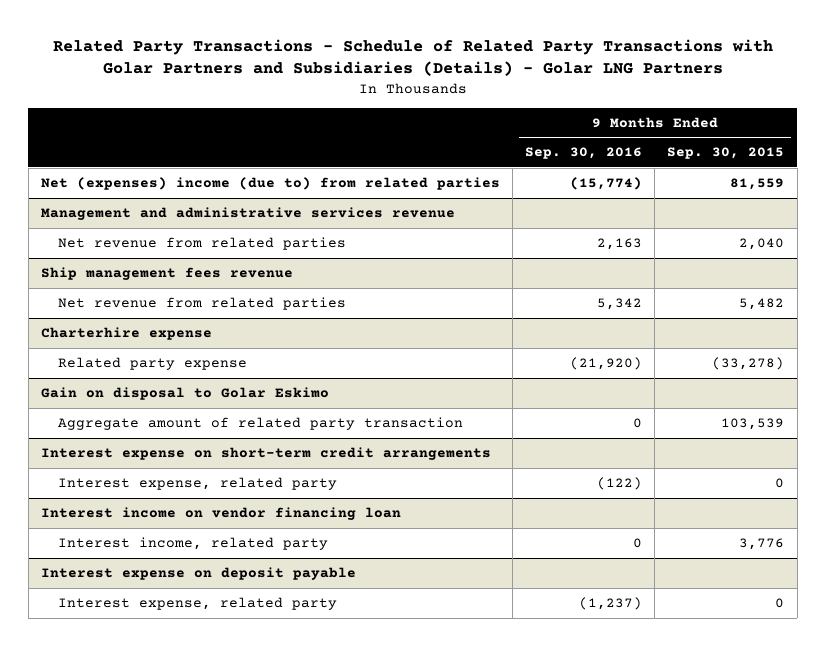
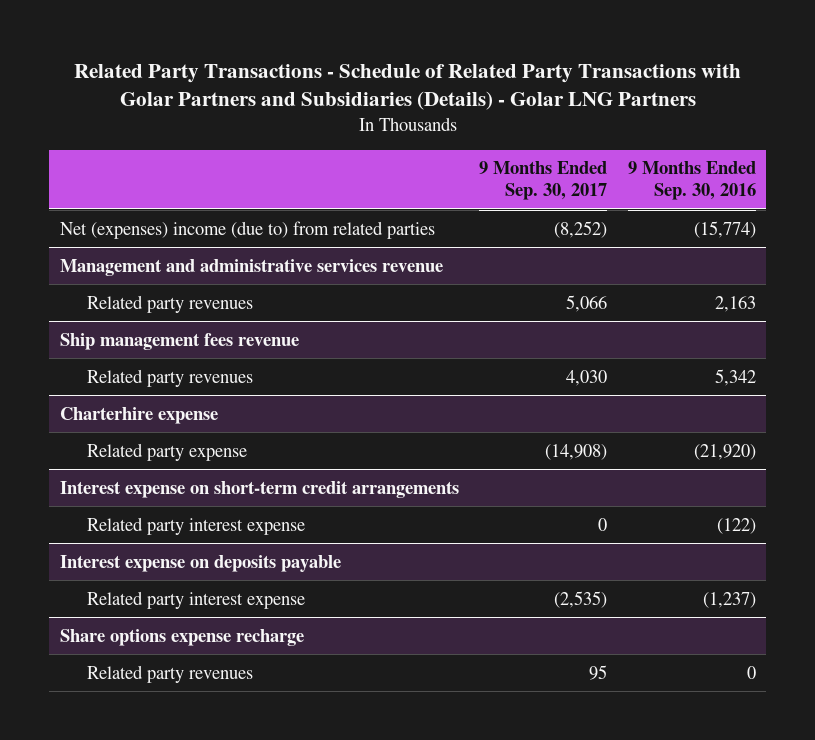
- | 9 Months Ended Sep. 30, 2016 | 9 Months Ended Sep. 30, 2015
+ | 9 Months Ended Sep. 30, 2017 | 9 Months Ended Sep. 30, 2016
@ Management and administrative services revenue
- Net revenue from related parties | 2,163 | 2,040
+ Related party revenues | 5,066 | 2,163
@ Ship management fees revenue
- Net revenue from related parties | 5,342 | 5,482
+ Related party revenues | 4,030 | 5,342
- Gain on disposal to Golar Eskimo
- Aggregate amount of related party transaction | 0 | 103,539
@ Interest expense on short-term credit arrangements
- Interest expense, related party | (122) | 0
- Interest income on vendor financing loan
- Interest income, related party | 0 | 3,776
- Interest expense on deposit payable
- Interest expense, related party | (1,237) | 0
@ Interest expense on short-term credit arrangements
+ Related party interest expense | 0 | (122)
+ Interest expense on deposits payable
+ Related party interest expense | (2,535) | (1,237)
+ Share options expense recharge
+ Related party revenues | 95 | 0

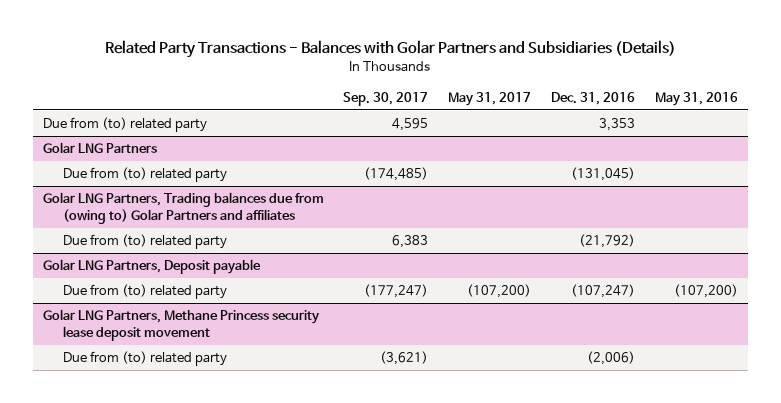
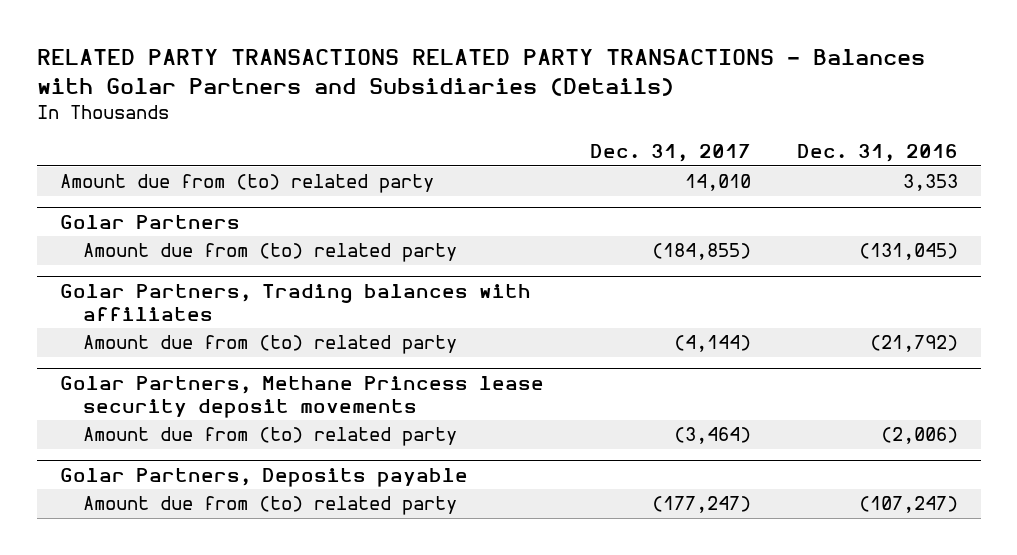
- Related Party Transactions - Balances with Golar Partners and Subsidiaries (Details)
+ RELATED PARTY TRANSACTIONS RELATED PARTY TRANSACTIONS - Balances with Golar Partners and Subsidiaries (Details)
- | Sep. 30, 2017 | May 31, 2017 | Dec. 31, 2016 | May 31, 2016
+ | Dec. 31, 2017 | Dec. 31, 2016
- Due from (to) related party | 4,595 | | 3,353 |
- Golar LNG Partners
- Due from (to) related party | (174,485) | | (131,045) |
- Golar LNG Partners, Trading balances due from (owing to) Golar Partners and affiliates
- Due from (to) related party | 6,383 | | (21,792) |
- Golar LNG Partners, Deposit payable
- Due from (to) related party | (177,247) | (107,200) | (107,247) | (107,200)
- Golar LNG Partners, Methane Princess security lease deposit movement
- Due from (to) related party | (3,621) | | (2,006) |
+ Amount due from (to) related party | 14,010 | 3,353
+ Golar Partners
+ Amount due from (to) related party | (184,855) | (131,045)
+ Golar Partners, Trading balances with affiliates
+ Amount due from (to) related party | (4,144) | (21,792)
+ Golar Partners, Methane Princess lease security deposit movements
+ Amount due from (to) related party | (3,464) | (2,006)
+ Golar Partners, Deposits payable
+ Amount due from (to) related party | (177,247) | (107,247)

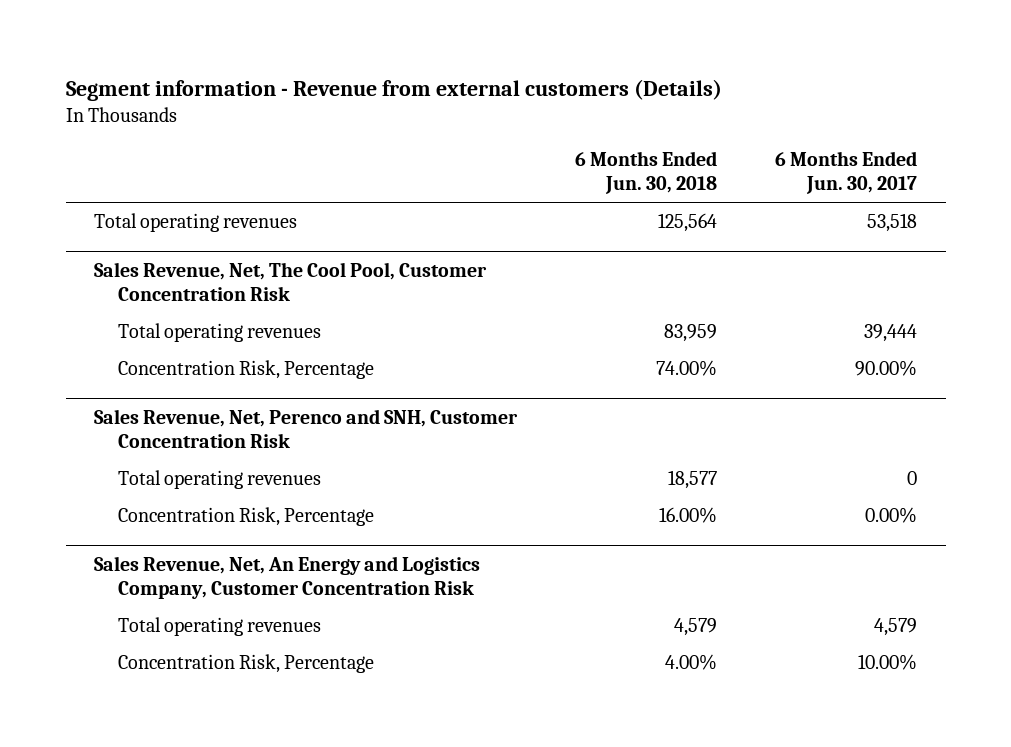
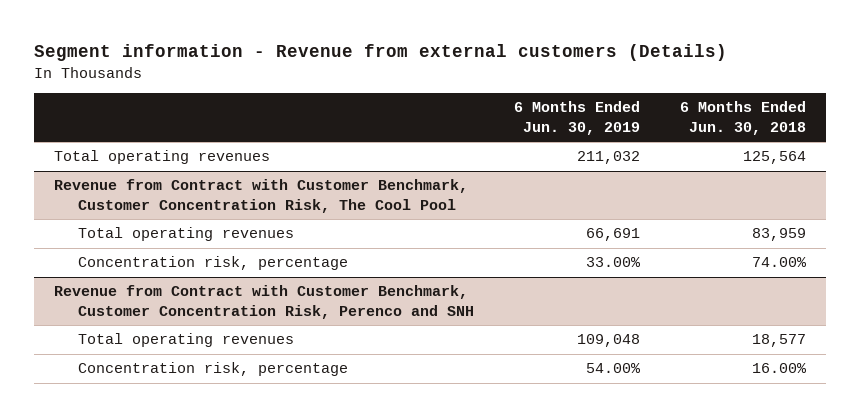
- | 6 Months Ended Jun. 30, 2018 | 6 Months Ended Jun. 30, 2017
+ | 6 Months Ended Jun. 30, 2019 | 6 Months Ended Jun. 30, 2018
- Sales Revenue, Net, The Cool Pool, Customer Concentration Risk
+ Revenue from Contract with Customer Benchmark, Customer Concentration Risk, The Cool Pool
- Concentration Risk, Percentage | 74.00% | 90.00%
- Sales Revenue, Net, Perenco and SNH, Customer Concentration Risk
+ Concentration risk, percentage | 33.00% | 74.00%
+ Revenue from Contract with Customer Benchmark, Customer Concentration Risk, Perenco and SNH
- Concentration Risk, Percentage | 16.00% | 0.00%
- Sales Revenue, Net, An Energy and Logistics Company, Customer Concentration Risk
- Total operating revenues | 4,579 | 4,579
- Concentration Risk, Percentage | 4.00% | 10.00%
+ Concentration risk, percentage | 54.00% | 16.00%

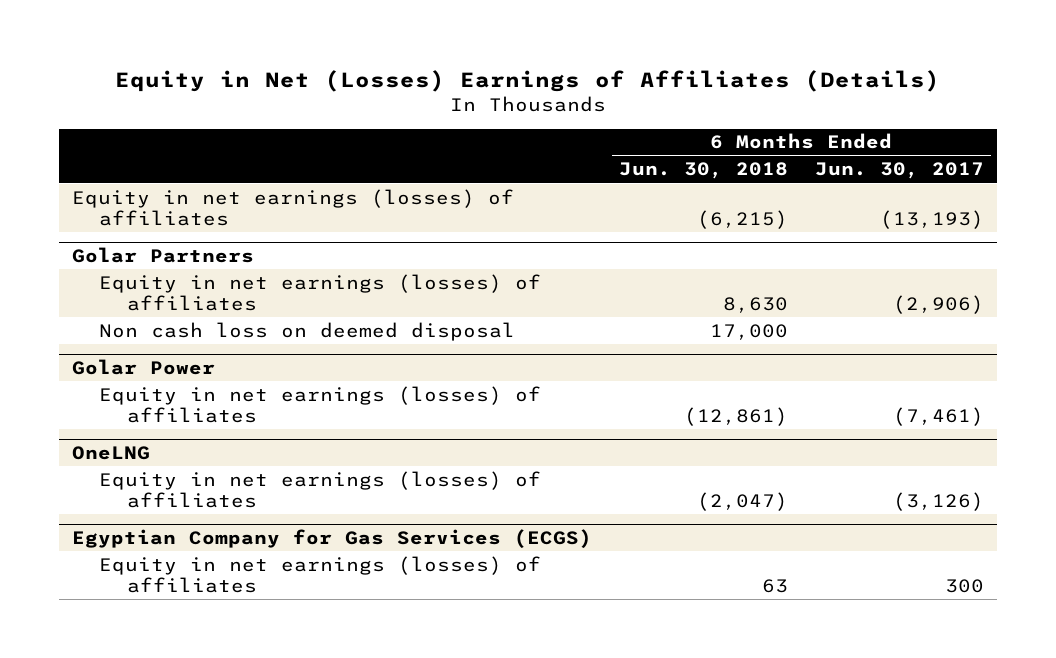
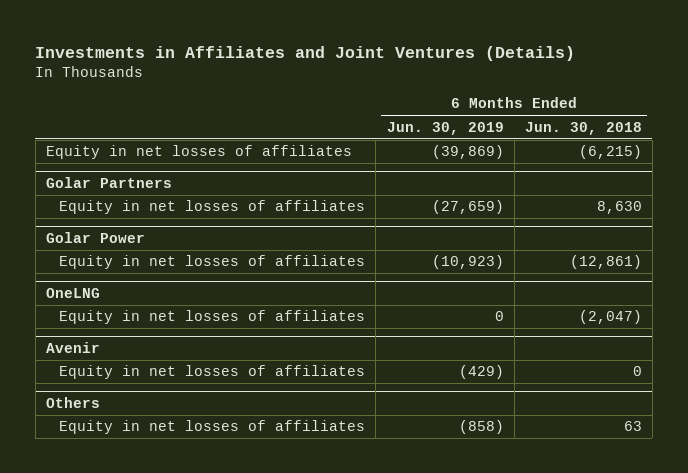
- Equity in Net (Losses) Earnings of Affiliates (Details)
+ Investments in Affiliates and Joint Ventures (Details)
- | 6 Months Ended Jun. 30, 2018 | 6 Months Ended Jun. 30, 2017
+ | 6 Months Ended Jun. 30, 2019 | 6 Months Ended Jun. 30, 2018
- Equity in net earnings (losses) of affiliates | (6,215) | (13,193)
+ Equity in net losses of affiliates | (39,869) | (6,215)
@ Golar Partners
- Equity in net earnings (losses) of affiliates | 8,630 | (2,906)
- Non cash loss on deemed disposal | 17,000 |
+ Equity in net losses of affiliates | (27,659) | 8,630
@ Golar Power
- Equity in net earnings (losses) of affiliates | (12,861) | (7,461)
+ Equity in net losses of affiliates | (10,923) | (12,861)
@ OneLNG
- Equity in net earnings (losses) of affiliates | (2,047) | (3,126)
- Egyptian Company for Gas Services (ECGS)
- Equity in net earnings (losses) of affiliates | 63 | 300
@ OneLNG
+ Equity in net losses of affiliates | 0 | (2,047)
+ Avenir
+ Equity in net losses of affiliates | (429) | 0
+ Others
+ Equity in net losses of affiliates | (858) | 63

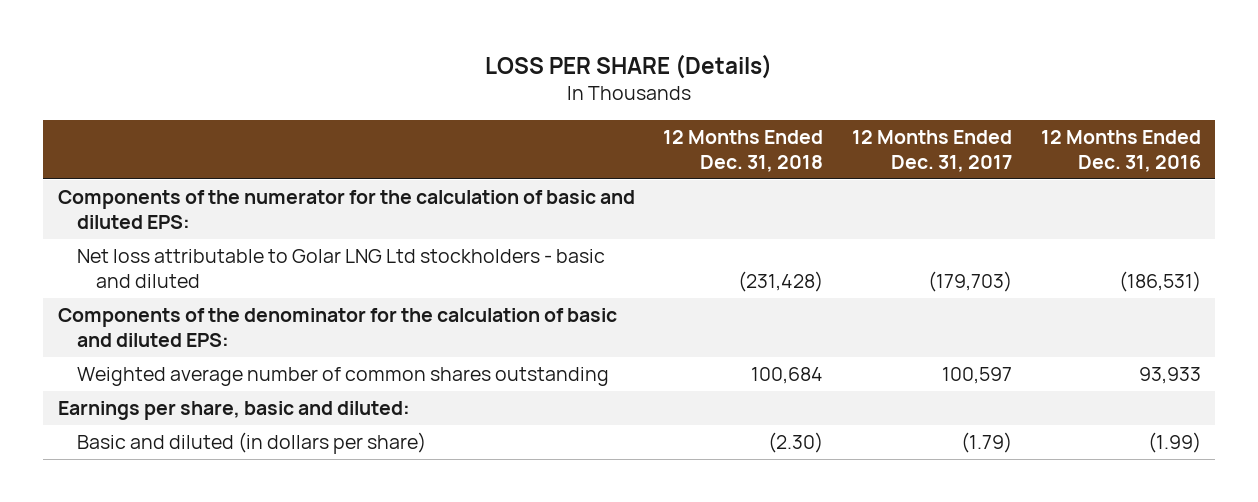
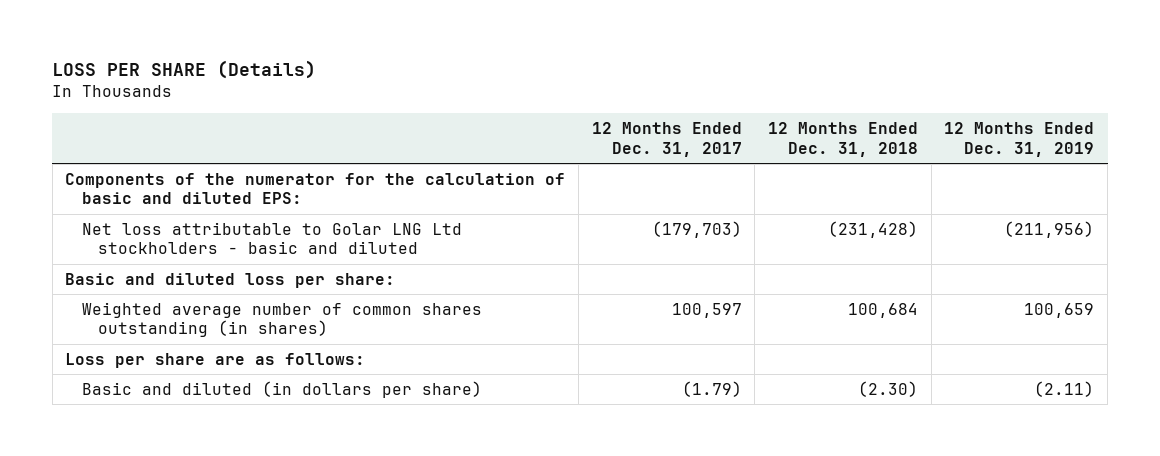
- | 12 Months Ended Dec. 31, 2018 | 12 Months Ended Dec. 31, 2017 | 12 Months Ended Dec. 31, 2016
+ | 12 Months Ended Dec. 31, 2017 | 12 Months Ended Dec. 31, 2018 | 12 Months Ended Dec. 31, 2019
- Components of the denominator for the calculation of basic and diluted EPS:
- Weighted average number of common shares outstanding | 100,684 | 100,597 | 93,933
- Earnings per share, basic and diluted:
+ Basic and diluted loss per share:
+ Weighted average number of common shares outstanding (in shares) | 100,597 | 100,684 | 100,659
+ Loss per share are as follows:

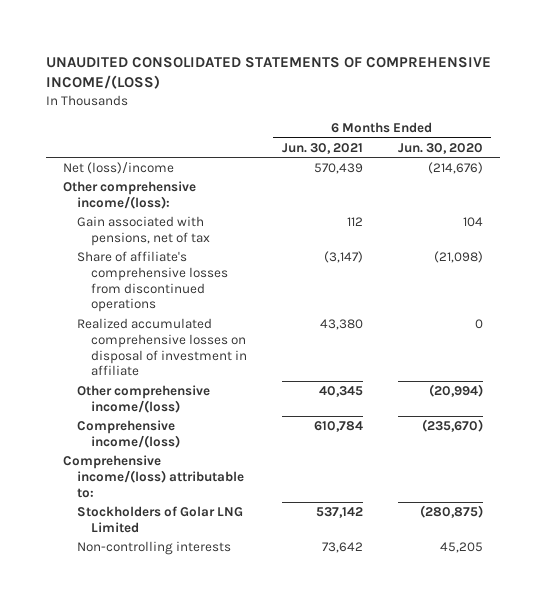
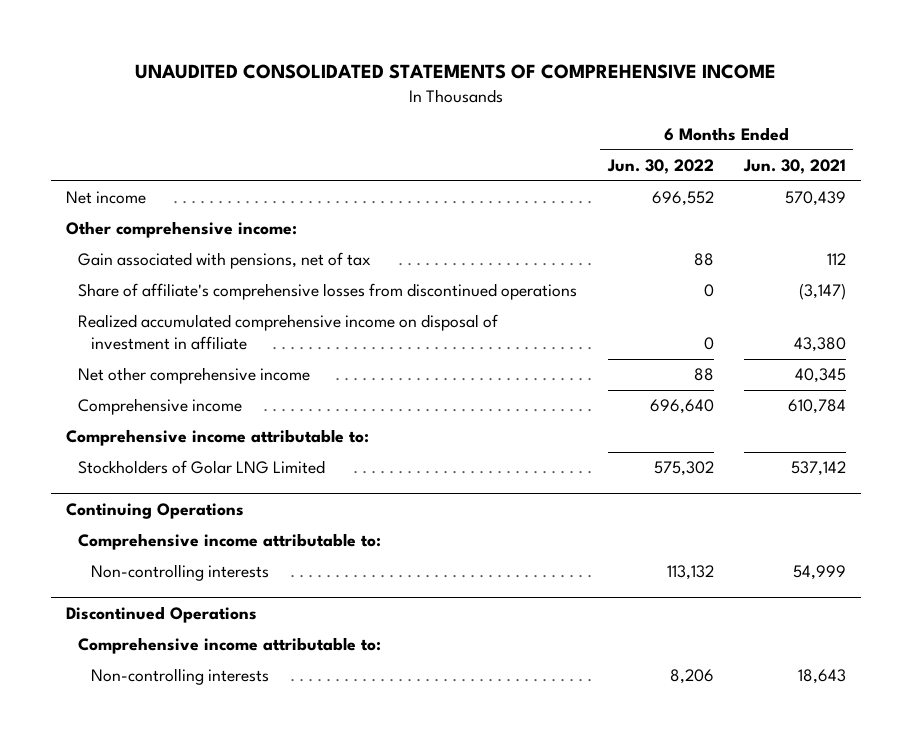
- UNAUDITED CONSOLIDATED STATEMENTS OF COMPREHENSIVE INCOME/(LOSS)
+ UNAUDITED CONSOLIDATED STATEMENTS OF COMPREHENSIVE INCOME
- | 6 Months Ended Jun. 30, 2021 | 6 Months Ended Jun. 30, 2020
+ | 6 Months Ended Jun. 30, 2022 | 6 Months Ended Jun. 30, 2021
- Net (loss)/income | 570,439 | (214,676)
- Other comprehensive income/(loss):
+ Net income | 696,552 | 570,439
+ Other comprehensive income:
- Realized accumulated comprehensive losses on disposal of investment in affiliate | 43,380 | 0
- Other comprehensive income/(loss) | 40,345 | (20,994)
- Comprehensive income/(loss) | 610,784 | (235,670)
- Comprehensive income/(loss) attributable to:
+ Realized accumulated comprehensive income on disposal of investment in affiliate | 0 | 43,380
+ Net other comprehensive income | 88 | 40,345
+ Comprehensive income | 696,640 | 610,784
+ Comprehensive income attributable to:
- Non-controlling interests | 73,642 | 45,205
+ Continuing Operations
+ Comprehensive income attributable to:
+ Non-controlling interests | 113,132 | 54,999
+ Discontinued Operations
+ Comprehensive income attributable to:
+ Non-controlling interests | 8,206 | 18,643

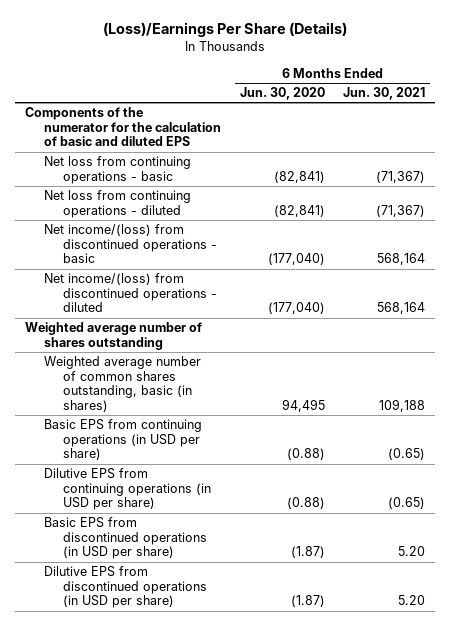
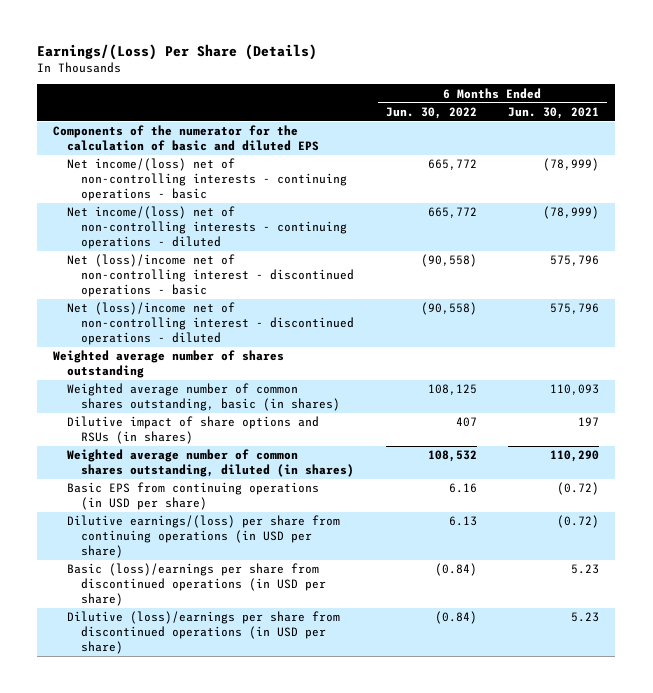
- (Loss)/Earnings Per Share (Details)
+ Earnings/(Loss) Per Share (Details)
- | 6 Months Ended Jun. 30, 2020 | 6 Months Ended Jun. 30, 2021
+ | 6 Months Ended Jun. 30, 2022 | 6 Months Ended Jun. 30, 2021
- Net loss from continuing operations - basic | (82,841) | (71,367)
- Net loss from continuing operations - diluted | (82,841) | (71,367)
- Net income/(loss) from discontinued operations - basic | (177,040) | 568,164
- Net income/(loss) from discontinued operations - diluted | (177,040) | 568,164
+ Net income/(loss) net of non-controlling interests - continuing operations - basic | 665,772 | (78,999)
+ Net income/(loss) net of non-controlling interests - continuing operations - diluted | 665,772 | (78,999)
+ Net (loss)/income net of non-controlling interest - discontinued operations - basic | (90,558) | 575,796
+ Net (loss)/income net of non-controlling interest - discontinued operations - diluted | (90,558) | 575,796
- Weighted average number of common shares outstanding, basic (in shares) | 94,495 | 109,188
- Basic EPS from continuing operations (in USD per share) | (0.88) | (0.65)
- Dilutive EPS from continuing operations (in USD per share) | (0.88) | (0.65)
- Basic EPS from discontinued operations (in USD per share) | (1.87) | 5.20
- Dilutive EPS from discontinued operations (in USD per share) | (1.87) | 5.20
+ Weighted average number of common shares outstanding, basic (in shares) | 108,125 | 110,093
+ Dilutive impact of share options and RSUs (in shares) | 407 | 197
+ Weighted average number of common shares outstanding, diluted (in shares) | 108,532 | 110,290
+ Basic EPS from continuing operations (in USD per share) | 6.16 | (0.72)
+ Dilutive earnings/(loss) per share from continuing operations (in USD per share) | 6.13 | (0.72)
+ Basic (loss)/earnings per share from discontinued operations (in USD per share) | (0.84) | 5.23
+ Dilutive (loss)/earnings per share from discontinued operations (in USD per share) | (0.84) | 5.23

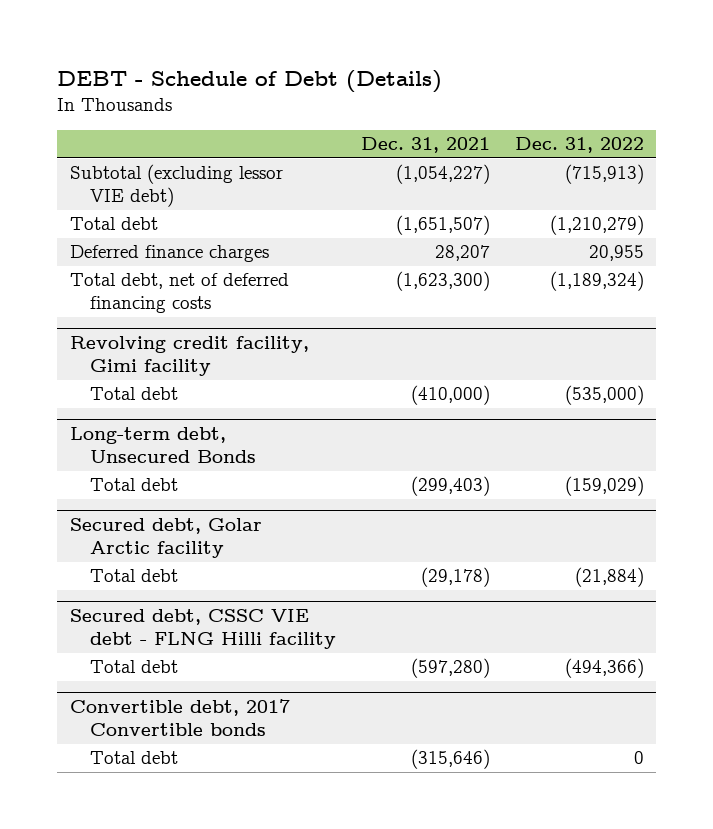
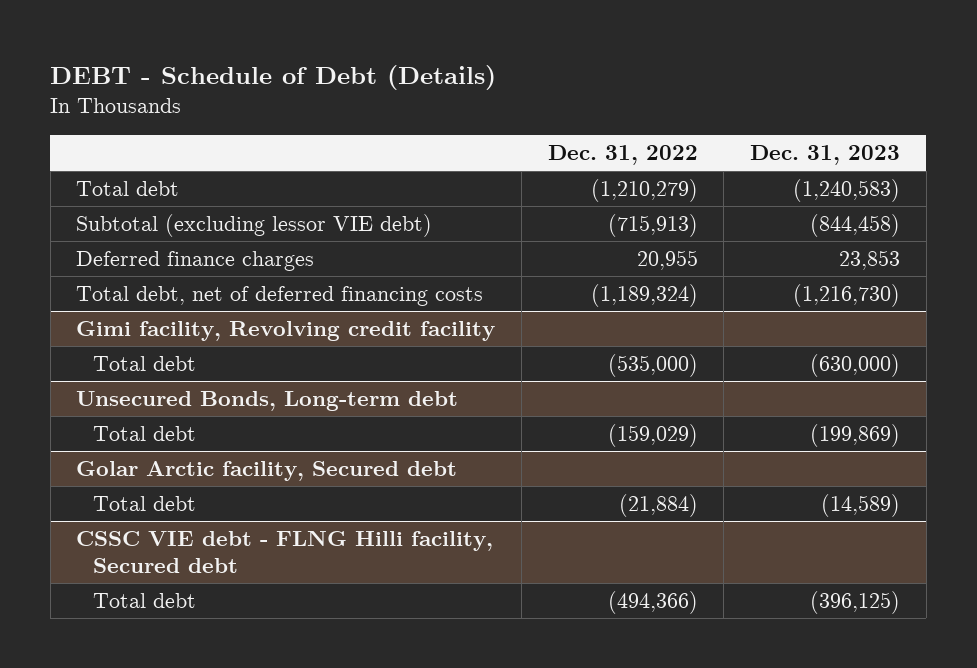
- | Dec. 31, 2021 | Dec. 31, 2022
+ | Dec. 31, 2022 | Dec. 31, 2023
moved down: Subtotal (excluding lessor VIE debt) | (715,913) | (844,458)
- Revolving credit facility, Gimi facility
+ Gimi facility, Revolving credit facility
- Long-term debt, Unsecured Bonds
+ Unsecured Bonds, Long-term debt
- Secured debt, Golar Arctic facility
+ Golar Arctic facility, Secured debt
- Secured debt, CSSC VIE debt - FLNG Hilli facility
+ CSSC VIE debt - FLNG Hilli facility, Secured debt
- Convertible debt, 2017 Convertible bonds
- Total debt | (315,646) | 0

